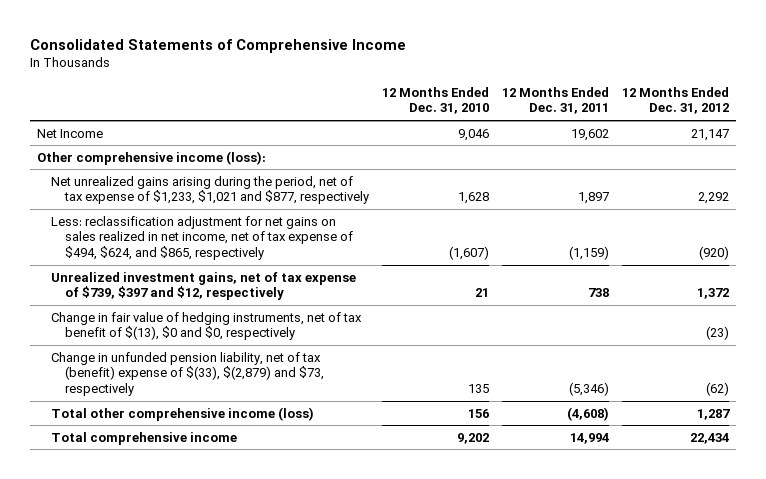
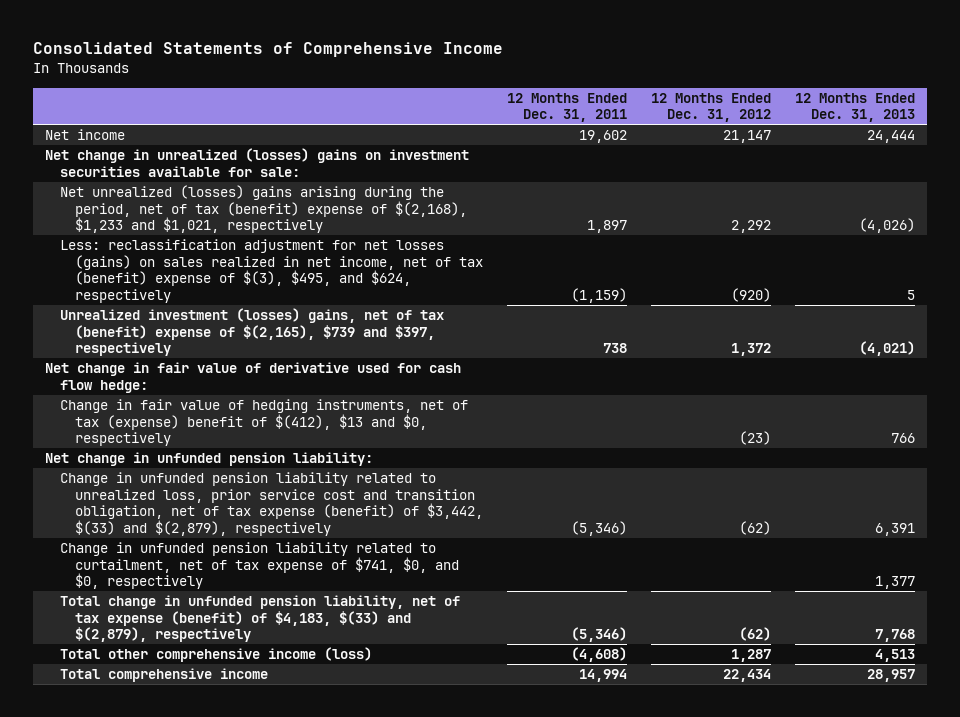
- | 12 Months Ended Dec. 31, 2010 | 12 Months Ended Dec. 31, 2011 | 12 Months Ended Dec. 31, 2012
+ | 12 Months Ended Dec. 31, 2011 | 12 Months Ended Dec. 31, 2012 | 12 Months Ended Dec. 31, 2013
- Net Income | 9,046 | 19,602 | 21,147
- Other comprehensive income (loss):
- Net unrealized gains arising during the period, net of tax expense of $1,233, $1,021 and $877, respectively | 1,628 | 1,897 | 2,292
- Less: reclassification adjustment for net gains on sales realized in net income, net of tax expense of $494, $624, and $865, respectively | (1,607) | (1,159) | (920)
- Unrealized investment gains, net of tax expense of $739, $397 and $12, respectively | 21 | 738 | 1,372
- Change in fair value of hedging instruments, net of tax benefit of $(13), $0 and $0, respectively | | | (23)
- Change in unfunded pension liability, net of tax (benefit) expense of $(33), $(2,879) and $73, respectively | 135 | (5,346) | (62)
+ Net income | 19,602 | 21,147 | 24,444
+ Net change in unrealized (losses) gains on investment securities available for sale:
+ Net unrealized (losses) gains arising during the period, net of tax (benefit) expense of $(2,168), $1,233 and $1,021, respectively | 1,897 | 2,292 | (4,026)
+ Less: reclassification adjustment for net losses (gains) on sales realized in net income, net of tax (benefit) expense of $(3), $495, and $624, respectively | (1,159) | (920) | 5
+ Unrealized investment (losses) gains, net of tax (benefit) expense of $(2,165), $739 and $397, respectively | 738 | 1,372 | (4,021)
+ Net change in fair value of derivative used for cash flow hedge:
+ Change in fair value of hedging instruments, net of tax (expense) benefit of $(412), $13 and $0, respectively | | (23) | 766
+ Net change in unfunded pension liability:
+ Change in unfunded pension liability related to unrealized loss, prior service cost and transition obligation, net of tax expense (benefit) of $3,442, $(33) and $(2,879), respectively | (5,346) | (62) | 6,391
+ Change in unfunded pension liability related to curtailment, net of tax expense of $741, $0, and $0, respectively | | | 1,377
+ Total change in unfunded pension liability, net of tax expense (benefit) of $4,183, $(33) and $(2,879), respectively | (5,346) | (62) | 7,768

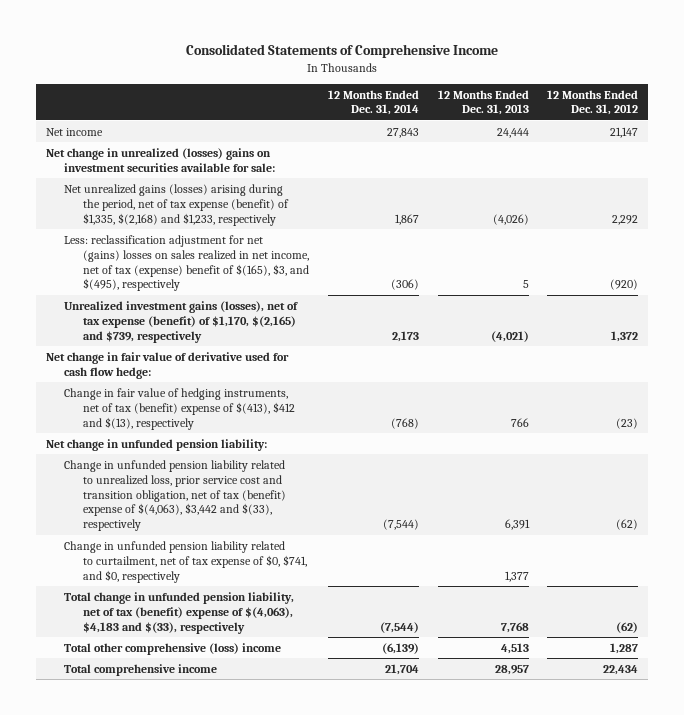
- | 12 Months Ended Dec. 31, 2011 | 12 Months Ended Dec. 31, 2012 | 12 Months Ended Dec. 31, 2013
+ | 12 Months Ended Dec. 31, 2014 | 12 Months Ended Dec. 31, 2013 | 12 Months Ended Dec. 31, 2012
- Net unrealized (losses) gains arising during the period, net of tax (benefit) expense of $(2,168), $1,233 and $1,021, respectively | 1,897 | 2,292 | (4,026)
- Less: reclassification adjustment for net losses (gains) on sales realized in net income, net of tax (benefit) expense of $(3), $495, and $624, respectively | (1,159) | (920) | 5
- Unrealized investment (losses) gains, net of tax (benefit) expense of $(2,165), $739 and $397, respectively | 738 | 1,372 | (4,021)
+ Net unrealized gains (losses) arising during the period, net of tax expense (benefit) of $1,335, $(2,168) and $1,233, respectively | 1,867 | (4,026) | 2,292
+ Less: reclassification adjustment for net (gains) losses on sales realized in net income, net of tax (expense) benefit of $(165), $3, and $(495), respectively | (306) | 5 | (920)
+ Unrealized investment gains (losses), net of tax expense (benefit) of $1,170, $(2,165) and $739, respectively | 2,173 | (4,021) | 1,372
- Change in fair value of hedging instruments, net of tax (expense) benefit of $(412), $13 and $0, respectively | | (23) | 766
+ Change in fair value of hedging instruments, net of tax (benefit) expense of $(413), $412 and $(13), respectively | (768) | 766 | (23)
- Change in unfunded pension liability related to unrealized loss, prior service cost and transition obligation, net of tax expense (benefit) of $3,442, $(33) and $(2,879), respectively | (5,346) | (62) | 6,391
- Change in unfunded pension liability related to curtailment, net of tax expense of $741, $0, and $0, respectively | | | 1,377
- Total change in unfunded pension liability, net of tax expense (benefit) of $4,183, $(33) and $(2,879), respectively | (5,346) | (62) | 7,768
- Total other comprehensive income (loss) | (4,608) | 1,287 | 4,513
+ Change in unfunded pension liability related to unrealized loss, prior service cost and transition obligation, net of tax (benefit) expense of $(4,063), $3,442 and $(33), respectively | (7,544) | 6,391 | (62)
+ Change in unfunded pension liability related to curtailment, net of tax expense of $0, $741, and $0, respectively | | 1,377 |
+ Total change in unfunded pension liability, net of tax (benefit) expense of $(4,063), $4,183 and $(33), respectively | (7,544) | 7,768 | (62)
+ Total other comprehensive (loss) income | (6,139) | 4,513 | 1,287

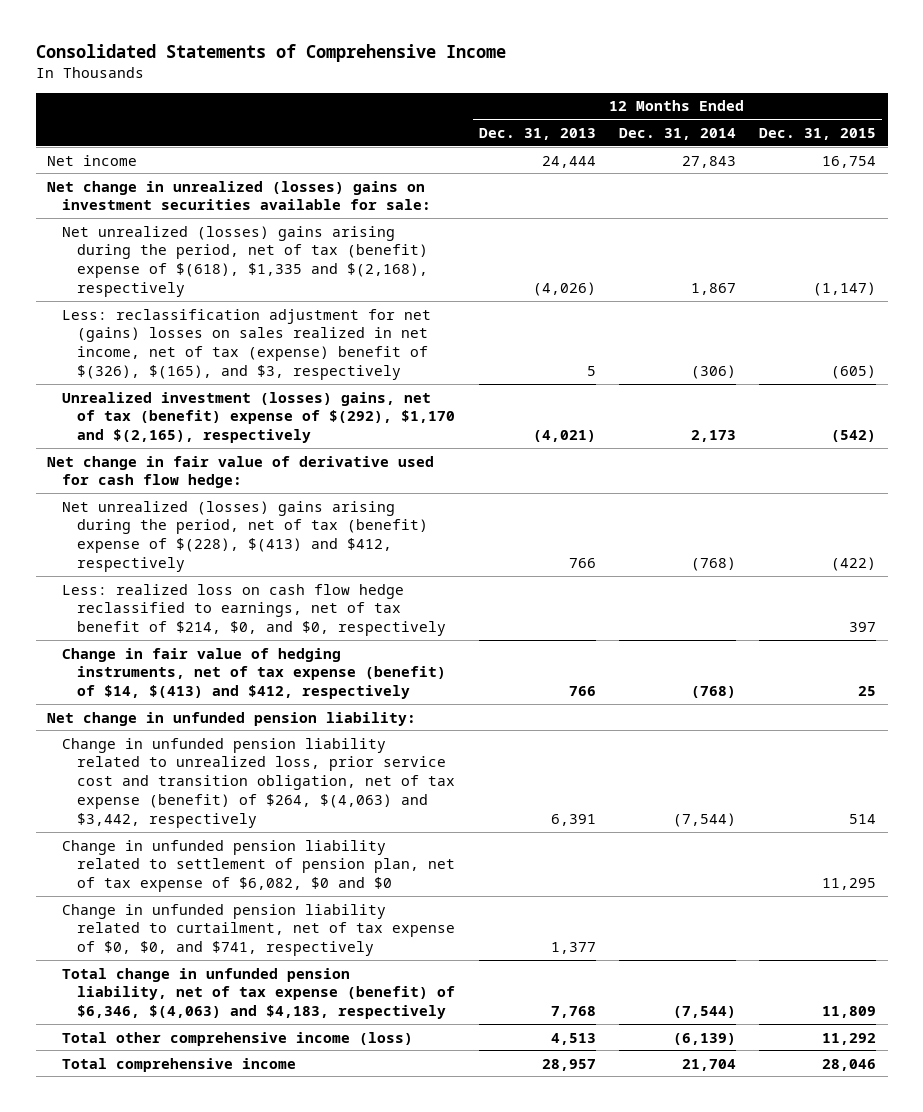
- | 12 Months Ended Dec. 31, 2014 | 12 Months Ended Dec. 31, 2013 | 12 Months Ended Dec. 31, 2012
+ | 12 Months Ended Dec. 31, 2013 | 12 Months Ended Dec. 31, 2014 | 12 Months Ended Dec. 31, 2015
- Net unrealized gains (losses) arising during the period, net of tax expense (benefit) of $1,335, $(2,168) and $1,233, respectively | 1,867 | (4,026) | 2,292
- Less: reclassification adjustment for net (gains) losses on sales realized in net income, net of tax (expense) benefit of $(165), $3, and $(495), respectively | (306) | 5 | (920)
- Unrealized investment gains (losses), net of tax expense (benefit) of $1,170, $(2,165) and $739, respectively | 2,173 | (4,021) | 1,372
+ Net unrealized (losses) gains arising during the period, net of tax (benefit) expense of $(618), $1,335 and $(2,168), respectively | (4,026) | 1,867 | (1,147)
+ Less: reclassification adjustment for net (gains) losses on sales realized in net income, net of tax (expense) benefit of $(326), $(165), and $3, respectively | 5 | (306) | (605)
+ Unrealized investment (losses) gains, net of tax (benefit) expense of $(292), $1,170 and $(2,165), respectively | (4,021) | 2,173 | (542)
- Change in fair value of hedging instruments, net of tax (benefit) expense of $(413), $412 and $(13), respectively | (768) | 766 | (23)
+ Net unrealized (losses) gains arising during the period, net of tax (benefit) expense of $(228), $(413) and $412, respectively | 766 | (768) | (422)
+ Less: realized loss on cash flow hedge reclassified to earnings, net of tax benefit of $214, $0, and $0, respectively | | | 397
+ Change in fair value of hedging instruments, net of tax expense (benefit) of $14, $(413) and $412, respectively | 766 | (768) | 25
- Change in unfunded pension liability related to unrealized loss, prior service cost and transition obligation, net of tax (benefit) expense of $(4,063), $3,442 and $(33), respectively | (7,544) | 6,391 | (62)
- Change in unfunded pension liability related to curtailment, net of tax expense of $0, $741, and $0, respectively | | 1,377 |
- Total change in unfunded pension liability, net of tax (benefit) expense of $(4,063), $4,183 and $(33), respectively | (7,544) | 7,768 | (62)
- Total other comprehensive (loss) income | (6,139) | 4,513 | 1,287
+ Change in unfunded pension liability related to unrealized loss, prior service cost and transition obligation, net of tax expense (benefit) of $264, $(4,063) and $3,442, respectively | 6,391 | (7,544) | 514
+ Change in unfunded pension liability related to settlement of pension plan, net of tax expense of $6,082, $0 and $0 | | | 11,295
+ Change in unfunded pension liability related to curtailment, net of tax expense of $0, $0, and $741, respectively | 1,377 | |
+ Total change in unfunded pension liability, net of tax expense (benefit) of $6,346, $(4,063) and $4,183, respectively | 7,768 | (7,544) | 11,809
+ Total other comprehensive income (loss) | 4,513 | (6,139) | 11,292

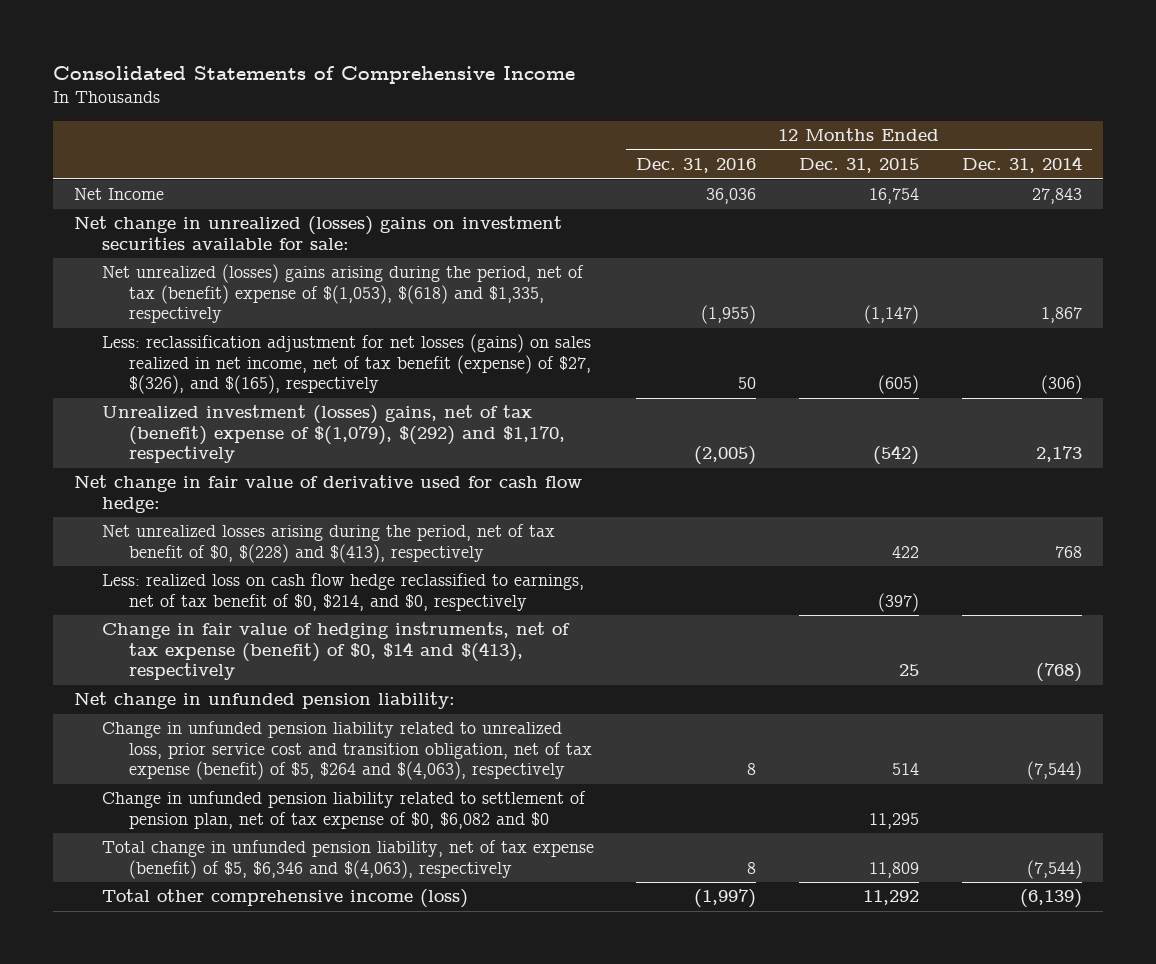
- | 12 Months Ended Dec. 31, 2013 | 12 Months Ended Dec. 31, 2014 | 12 Months Ended Dec. 31, 2015
+ | 12 Months Ended Dec. 31, 2016 | 12 Months Ended Dec. 31, 2015 | 12 Months Ended Dec. 31, 2014
- Net income | 24,444 | 27,843 | 16,754
+ Net Income | 36,036 | 16,754 | 27,843
- Net unrealized (losses) gains arising during the period, net of tax (benefit) expense of $(618), $1,335 and $(2,168), respectively | (4,026) | 1,867 | (1,147)
- Less: reclassification adjustment for net (gains) losses on sales realized in net income, net of tax (expense) benefit of $(326), $(165), and $3, respectively | 5 | (306) | (605)
- Unrealized investment (losses) gains, net of tax (benefit) expense of $(292), $1,170 and $(2,165), respectively | (4,021) | 2,173 | (542)
+ Net unrealized (losses) gains arising during the period, net of tax (benefit) expense of $(1,053), $(618) and $1,335, respectively | (1,955) | (1,147) | 1,867
+ Less: reclassification adjustment for net losses (gains) on sales realized in net income, net of tax benefit (expense) of $27, $(326), and $(165), respectively | 50 | (605) | (306)
+ Unrealized investment (losses) gains, net of tax (benefit) expense of $(1,079), $(292) and $1,170, respectively | (2,005) | (542) | 2,173
- Net unrealized (losses) gains arising during the period, net of tax (benefit) expense of $(228), $(413) and $412, respectively | 766 | (768) | (422)
- Less: realized loss on cash flow hedge reclassified to earnings, net of tax benefit of $214, $0, and $0, respectively | | | 397
- Change in fair value of hedging instruments, net of tax expense (benefit) of $14, $(413) and $412, respectively | 766 | (768) | 25
+ Net unrealized losses arising during the period, net of tax benefit of $0, $(228) and $(413), respectively | | 422 | 768
+ Less: realized loss on cash flow hedge reclassified to earnings, net of tax benefit of $0, $214, and $0, respectively | | (397) |
+ Change in fair value of hedging instruments, net of tax expense (benefit) of $0, $14 and $(413), respectively | | 25 | (768)
- Change in unfunded pension liability related to unrealized loss, prior service cost and transition obligation, net of tax expense (benefit) of $264, $(4,063) and $3,442, respectively | 6,391 | (7,544) | 514
- Change in unfunded pension liability related to settlement of pension plan, net of tax expense of $6,082, $0 and $0 | | | 11,295
- Change in unfunded pension liability related to curtailment, net of tax expense of $0, $0, and $741, respectively | 1,377 | |
- Total change in unfunded pension liability, net of tax expense (benefit) of $6,346, $(4,063) and $4,183, respectively | 7,768 | (7,544) | 11,809
+ Change in unfunded pension liability related to unrealized loss, prior service cost and transition obligation, net of tax expense (benefit) of $5, $264 and $(4,063), respectively | 8 | 514 | (7,544)
+ Change in unfunded pension liability related to settlement of pension plan, net of tax expense of $0, $6,082 and $0 | | 11,295 |
+ Total change in unfunded pension liability, net of tax expense (benefit) of $5, $6,346 and $(4,063), respectively | 8 | 11,809 | (7,544)
- Total comprehensive income | 28,957 | 21,704 | 28,046

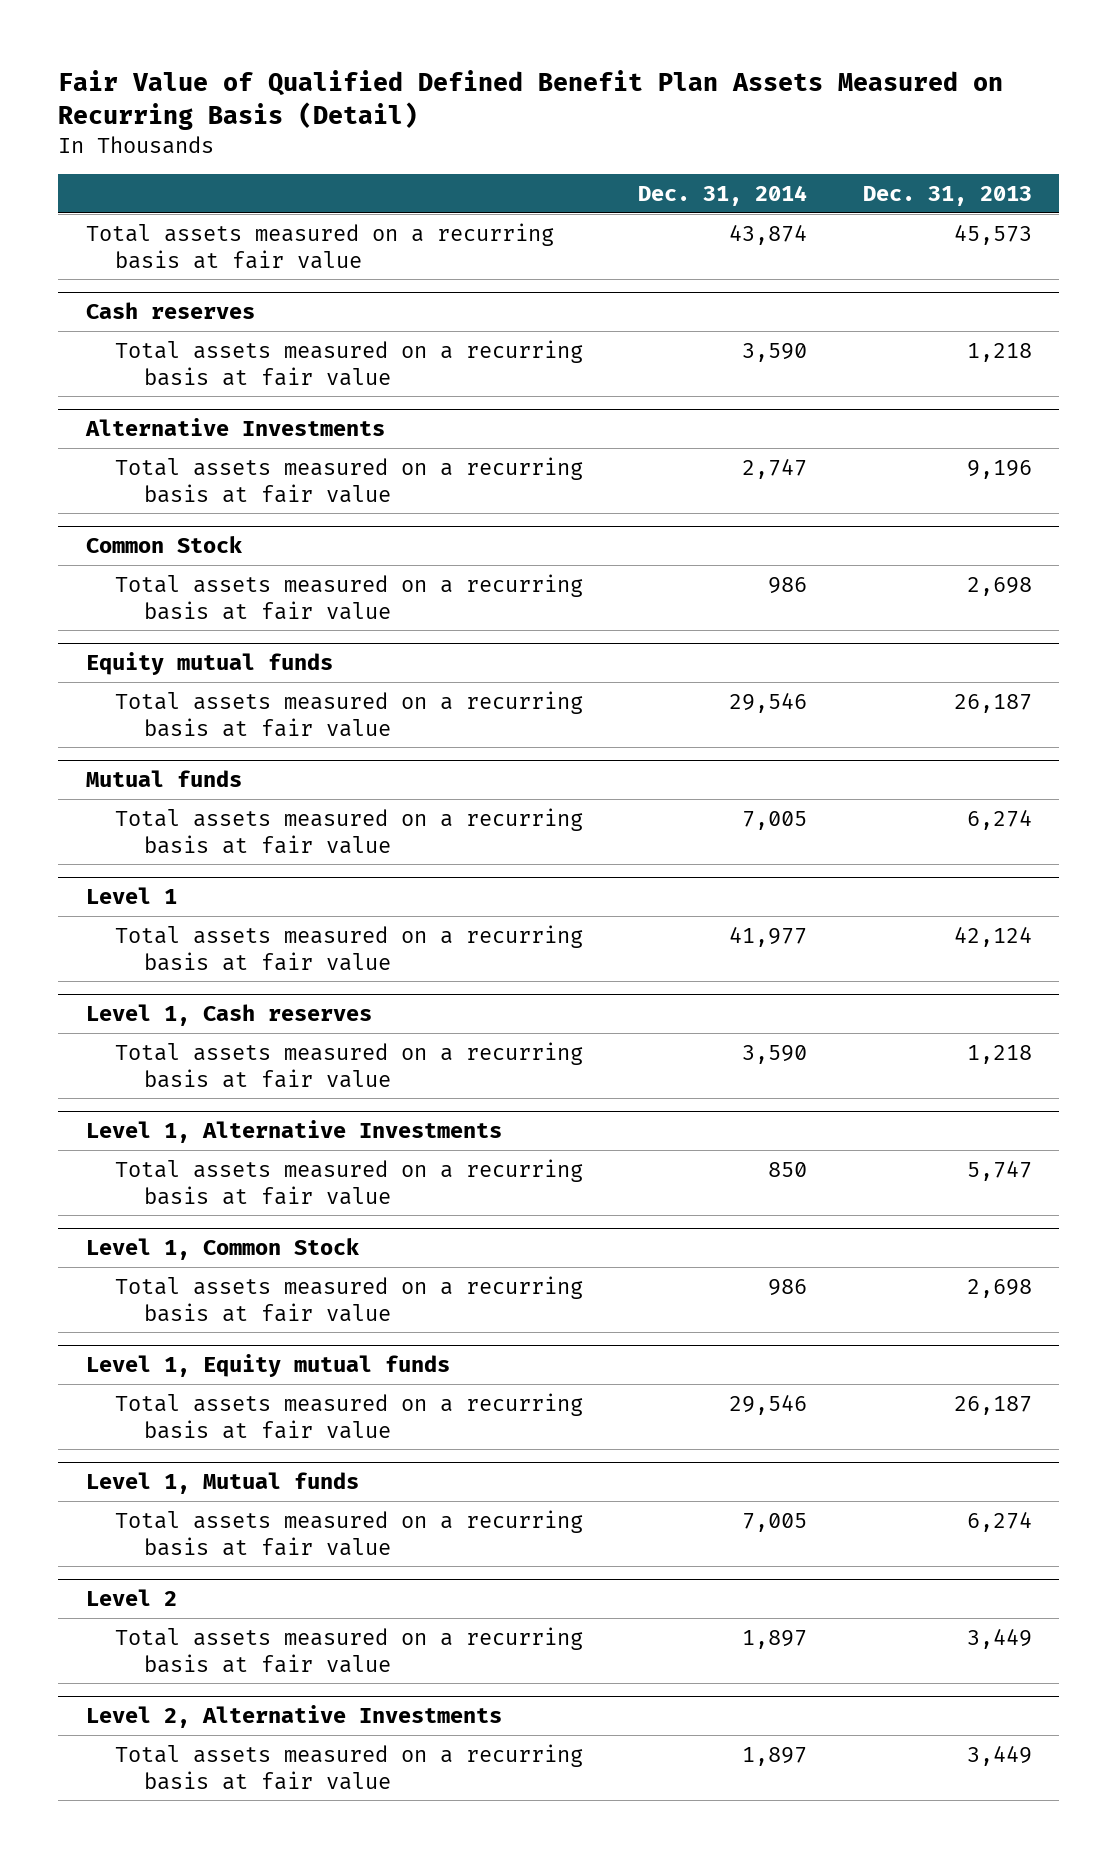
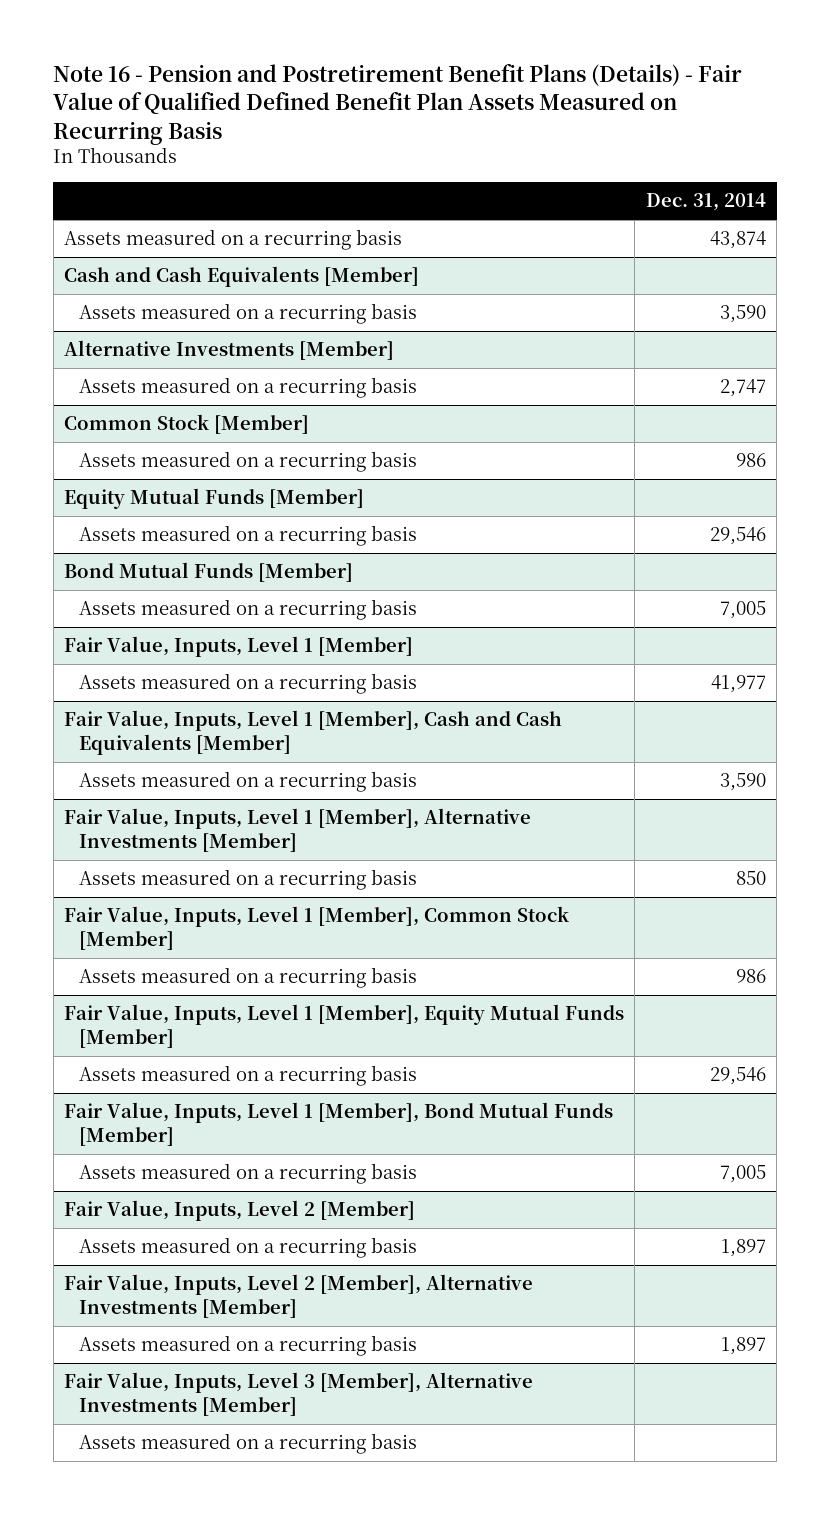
- Fair Value of Qualified Defined Benefit Plan Assets Measured on Recurring Basis (Detail)
+ Note 16 - Pension and Postretirement Benefit Plans (Details) - Fair Value of Qualified Defined Benefit Plan Assets Measured on Recurring Basis
- | Dec. 31, 2014 | Dec. 31, 2013
+ | Dec. 31, 2014
- Total assets measured on a recurring basis at fair value | 43,874 | 45,573
- Cash reserves
- Total assets measured on a recurring basis at fair value | 3,590 | 1,218
- Alternative Investments
- Total assets measured on a recurring basis at fair value | 2,747 | 9,196
- Common Stock
- Total assets measured on a recurring basis at fair value | 986 | 2,698
- Equity mutual funds
- Total assets measured on a recurring basis at fair value | 29,546 | 26,187
- Mutual funds
- Total assets measured on a recurring basis at fair value | 7,005 | 6,274
- Level 1
- Total assets measured on a recurring basis at fair value | 41,977 | 42,124
- Level 1, Cash reserves
- Total assets measured on a recurring basis at fair value | 3,590 | 1,218
- Level 1, Alternative Investments
- Total assets measured on a recurring basis at fair value | 850 | 5,747
- Level 1, Common Stock
- Total assets measured on a recurring basis at fair value | 986 | 2,698
- Level 1, Equity mutual funds
- Total assets measured on a recurring basis at fair value | 29,546 | 26,187
- Level 1, Mutual funds
- Total assets measured on a recurring basis at fair value | 7,005 | 6,274
- Level 2
- Total assets measured on a recurring basis at fair value | 1,897 | 3,449
- Level 2, Alternative Investments
- Total assets measured on a recurring basis at fair value | 1,897 | 3,449
+ Assets measured on a recurring basis | 43,874
+ Cash and Cash Equivalents [Member]
+ Assets measured on a recurring basis | 3,590
+ Alternative Investments [Member]
+ Assets measured on a recurring basis | 2,747
+ Common Stock [Member]
+ Assets measured on a recurring basis | 986
+ Equity Mutual Funds [Member]
+ Assets measured on a recurring basis | 29,546
+ Bond Mutual Funds [Member]
+ Assets measured on a recurring basis | 7,005
+ Fair Value, Inputs, Level 1 [Member]
+ Assets measured on a recurring basis | 41,977
+ Fair Value, Inputs, Level 1 [Member], Cash and Cash Equivalents [Member]
+ Assets measured on a recurring basis | 3,590
+ Fair Value, Inputs, Level 1 [Member], Alternative Investments [Member]
+ Assets measured on a recurring basis | 850
+ Fair Value, Inputs, Level 1 [Member], Common Stock [Member]
+ Assets measured on a recurring basis | 986
+ Fair Value, Inputs, Level 1 [Member], Equity Mutual Funds [Member]
+ Assets measured on a recurring basis | 29,546
+ Fair Value, Inputs, Level 1 [Member], Bond Mutual Funds [Member]
+ Assets measured on a recurring basis | 7,005
+ Fair Value, Inputs, Level 2 [Member]
+ Assets measured on a recurring basis | 1,897
+ Fair Value, Inputs, Level 2 [Member], Alternative Investments [Member]
+ Assets measured on a recurring basis | 1,897
+ Fair Value, Inputs, Level 3 [Member], Alternative Investments [Member]
+ Assets measured on a recurring basis

